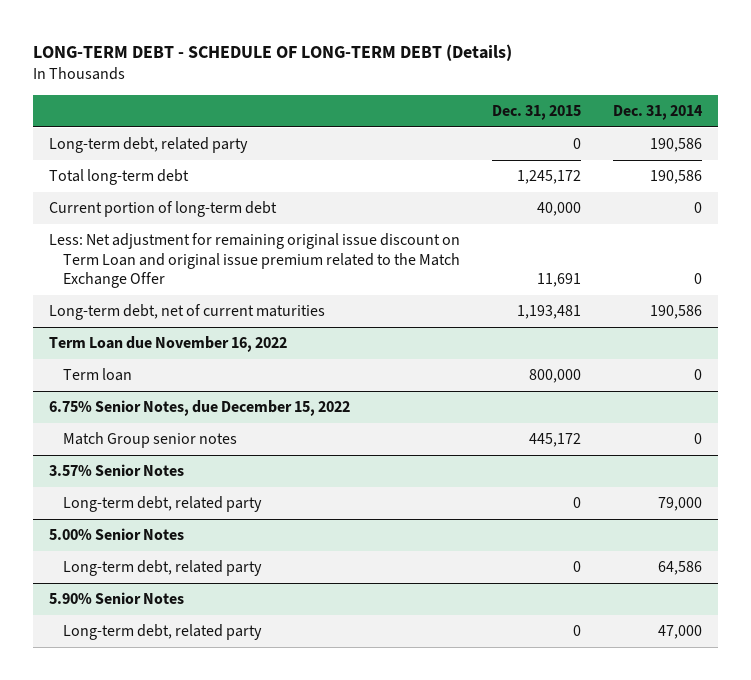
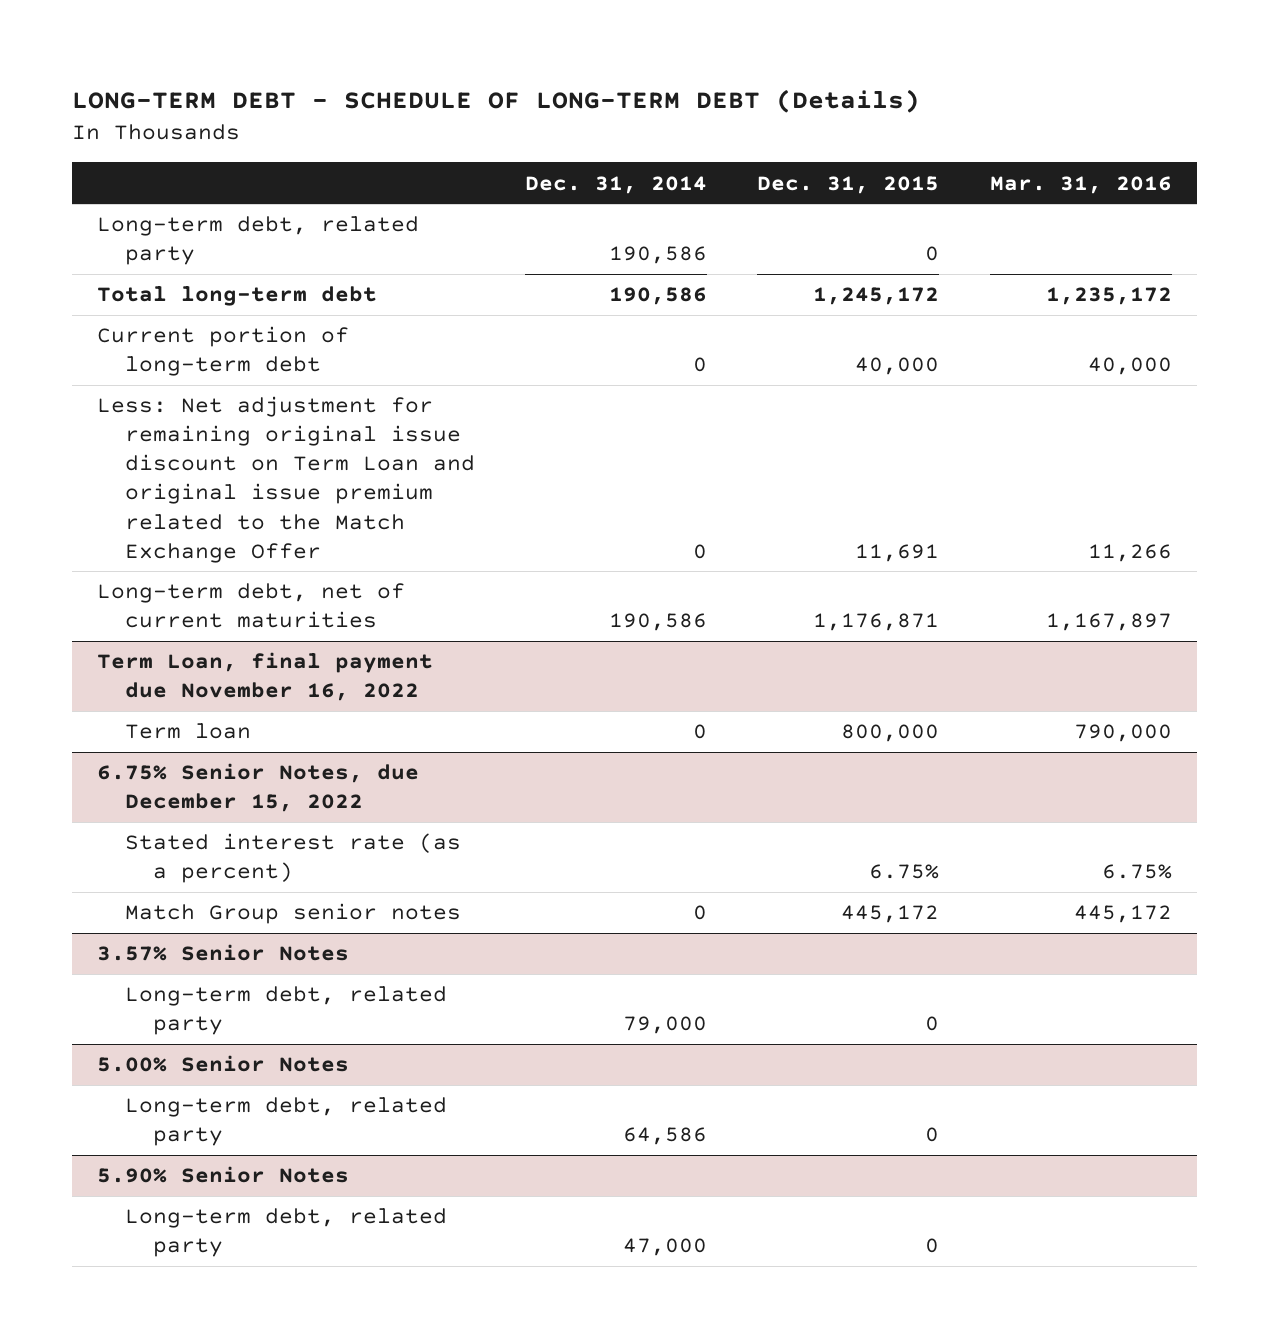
- | Dec. 31, 2015 | Dec. 31, 2014
+ | Dec. 31, 2014 | Dec. 31, 2015 | Mar. 31, 2016
- Long-term debt, net of current maturities | 1,193,481 | 190,586
- Term Loan due November 16, 2022
+ Long-term debt, net of current maturities | 190,586 | 1,176,871 | 1,167,897
+ Term Loan, final payment due November 16, 2022
@ 6.75% Senior Notes, due December 15, 2022
+ Stated interest rate (as a percent) | | 6.75% | 6.75%

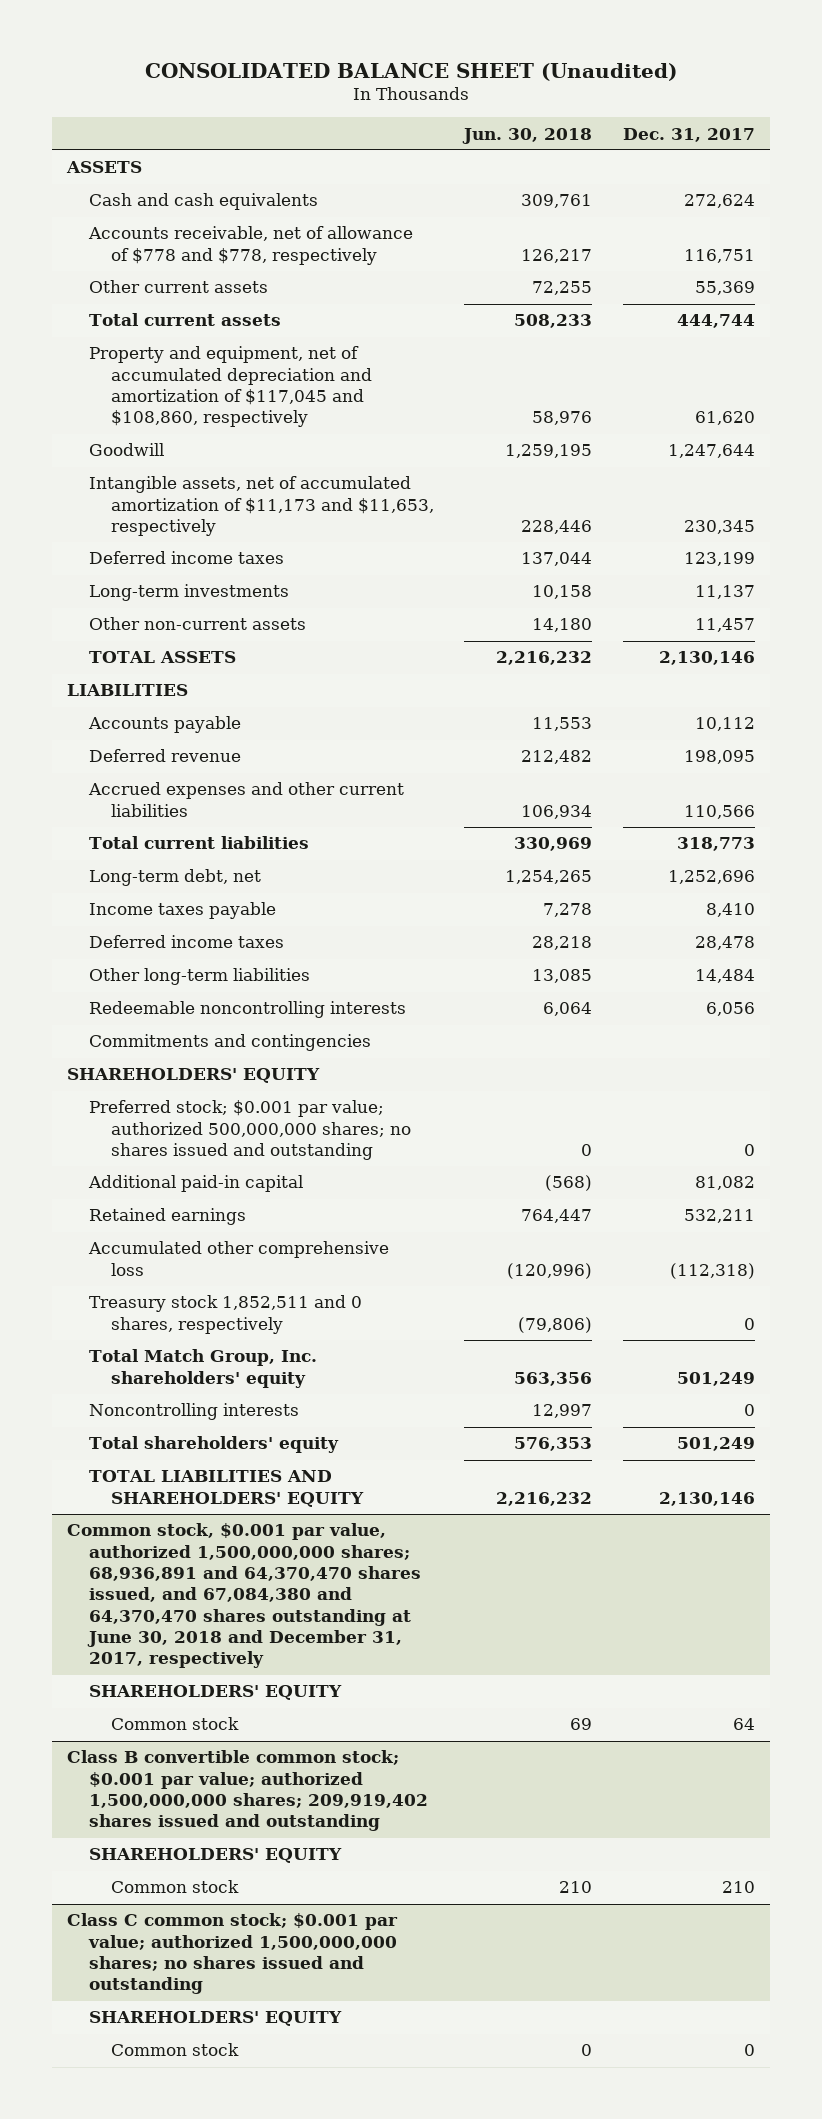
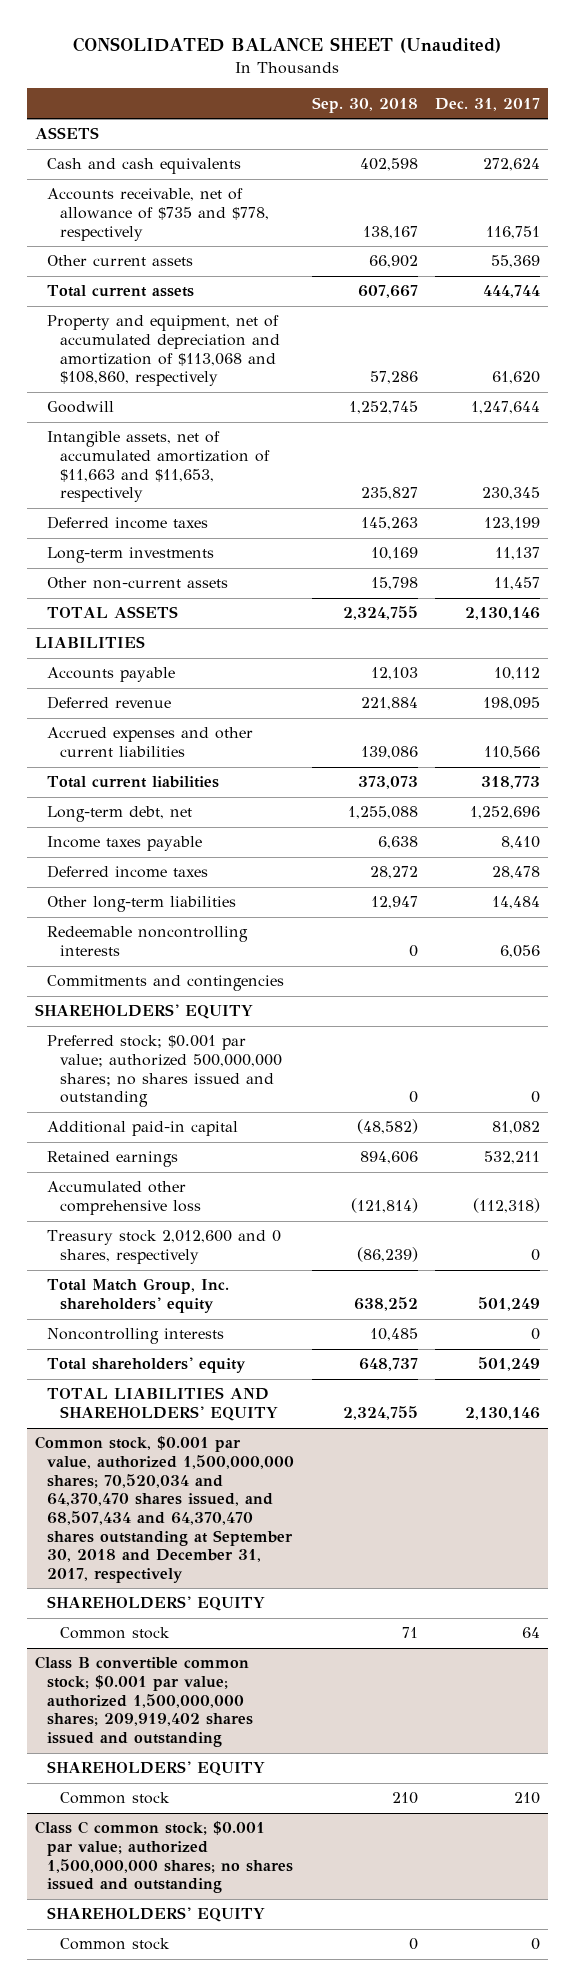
- | Jun. 30, 2018 | Dec. 31, 2017
+ | Sep. 30, 2018 | Dec. 31, 2017
- Accounts receivable, net of allowance of $778 and $778, respectively | 126,217 | 116,751
+ Accounts receivable, net of allowance of $735 and $778, respectively | 138,167 | 116,751
- Property and equipment, net of accumulated depreciation and amortization of $117,045 and $108,860, respectively | 58,976 | 61,620
+ Property and equipment, net of accumulated depreciation and amortization of $113,068 and $108,860, respectively | 57,286 | 61,620
- Intangible assets, net of accumulated amortization of $11,173 and $11,653, respectively | 228,446 | 230,345
+ Intangible assets, net of accumulated amortization of $11,663 and $11,653, respectively | 235,827 | 230,345
- Treasury stock 1,852,511 and 0 shares, respectively | (79,806) | 0
+ Treasury stock 2,012,600 and 0 shares, respectively | (86,239) | 0
- Common stock, $0.001 par value, authorized 1,500,000,000 shares; 68,936,891 and 64,370,470 shares issued, and 67,084,380 and 64,370,470 shares outstanding at June 30, 2018 and December 31, 2017, respectively
+ Common stock, $0.001 par value, authorized 1,500,000,000 shares; 70,520,034 and 64,370,470 shares issued, and 68,507,434 and 64,370,470 shares outstanding at September 30, 2018 and December 31, 2017, respectively

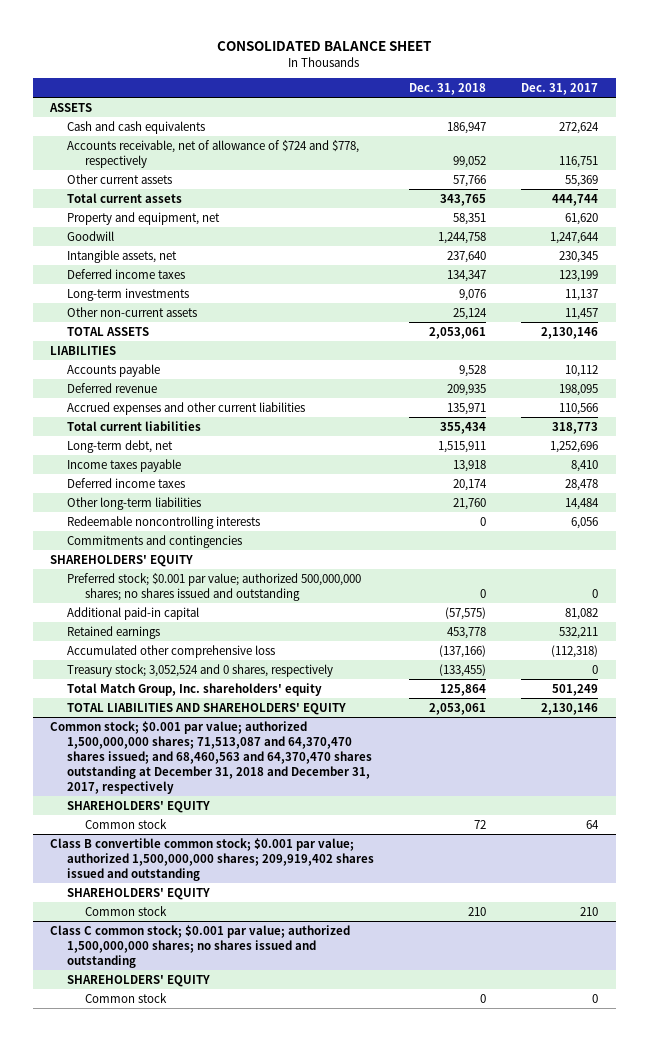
- CONSOLIDATED BALANCE SHEET (Unaudited)
+ CONSOLIDATED BALANCE SHEET
- | Sep. 30, 2018 | Dec. 31, 2017
+ | Dec. 31, 2018 | Dec. 31, 2017
- Accounts receivable, net of allowance of $735 and $778, respectively | 138,167 | 116,751
+ Accounts receivable, net of allowance of $724 and $778, respectively | 99,052 | 116,751
- Property and equipment, net of accumulated depreciation and amortization of $113,068 and $108,860, respectively | 57,286 | 61,620
+ Property and equipment, net | 58,351 | 61,620
- Intangible assets, net of accumulated amortization of $11,663 and $11,653, respectively | 235,827 | 230,345
+ Intangible assets, net | 237,640 | 230,345
- Treasury stock 2,012,600 and 0 shares, respectively | (86,239) | 0
+ Treasury stock; 3,052,524 and 0 shares, respectively | (133,455) | 0
- Noncontrolling interests | 10,485 | 0
- Total shareholders' equity | 648,737 | 501,249
- Common stock, $0.001 par value, authorized 1,500,000,000 shares; 70,520,034 and 64,370,470 shares issued, and 68,507,434 and 64,370,470 shares outstanding at September 30, 2018 and December 31, 2017, respectively
+ Common stock; $0.001 par value; authorized 1,500,000,000 shares; 71,513,087 and 64,370,470 shares issued; and 68,460,563 and 64,370,470 shares outstanding at December 31, 2018 and December 31, 2017, respectively

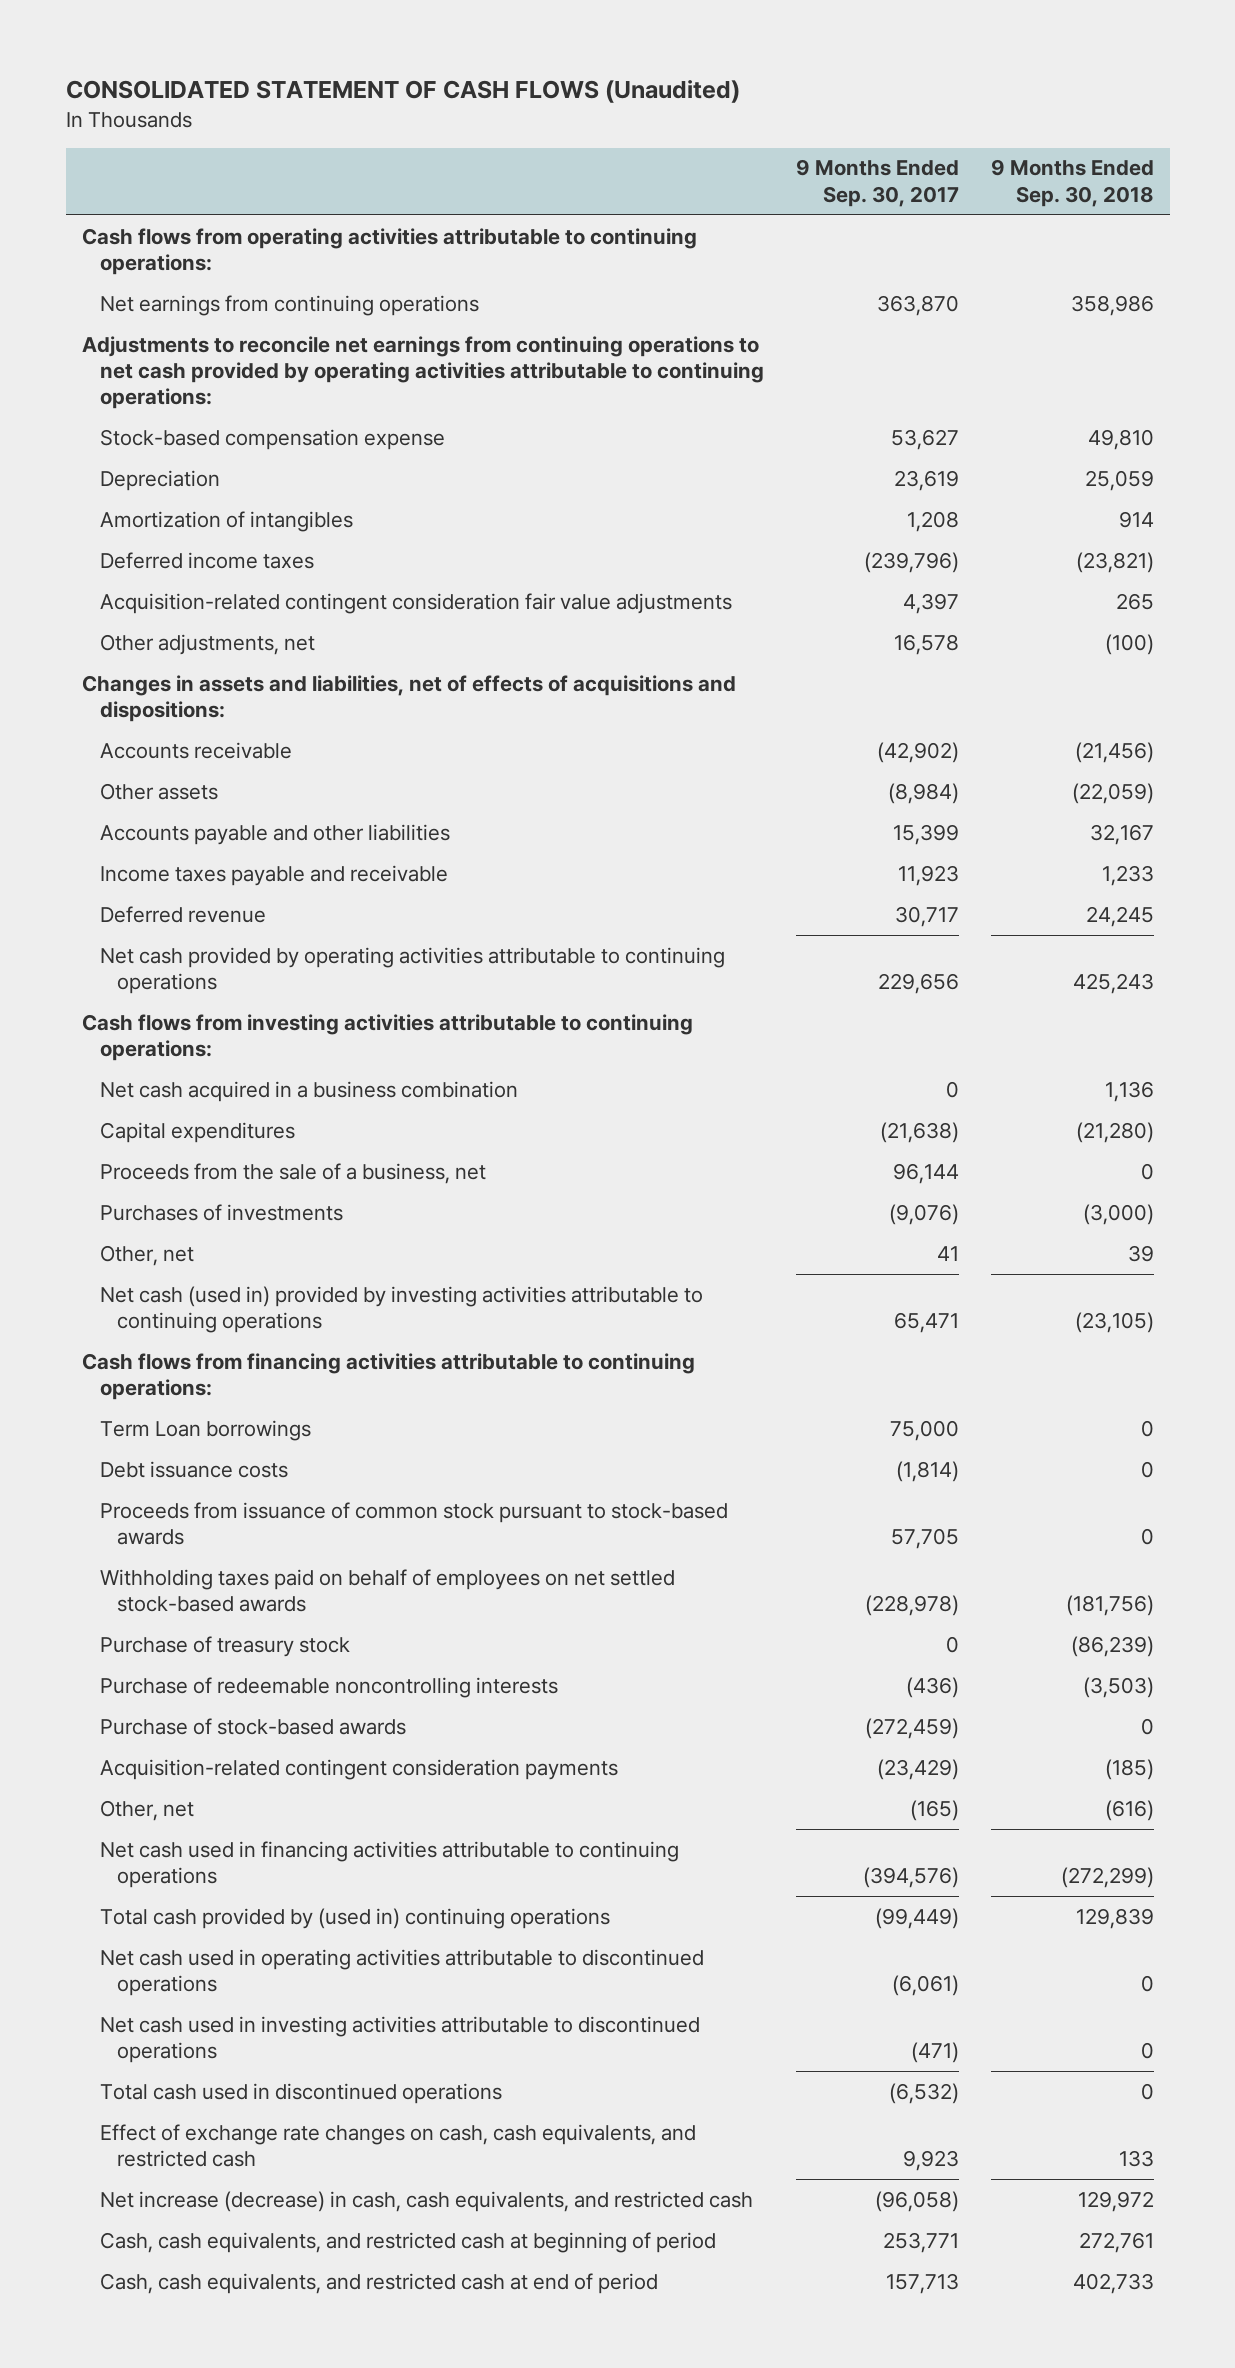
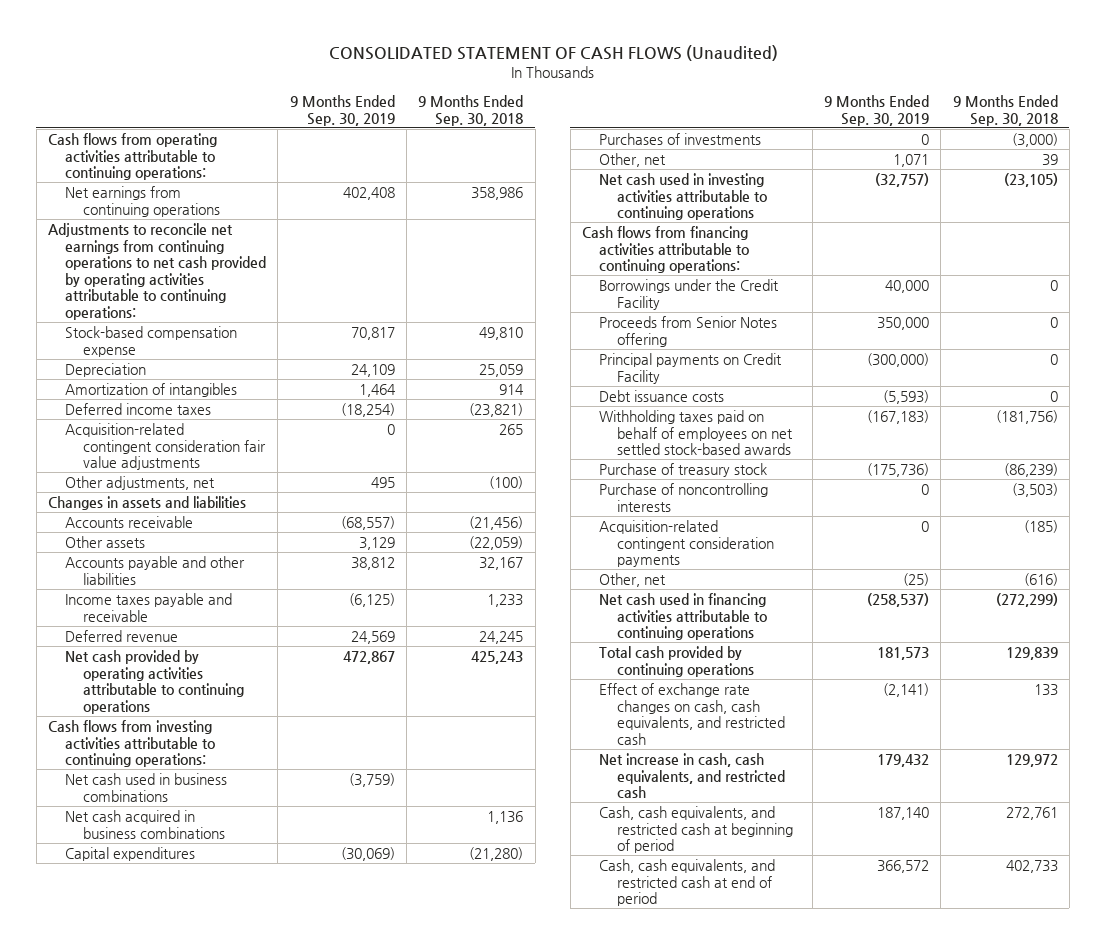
- | 9 Months Ended Sep. 30, 2017 | 9 Months Ended Sep. 30, 2018
+ | 9 Months Ended Sep. 30, 2019 | 9 Months Ended Sep. 30, 2018
- Changes in assets and liabilities, net of effects of acquisitions and dispositions:
+ Changes in assets and liabilities
- Net cash acquired in a business combination | 0 | 1,136
+ Net cash used in business combinations | (3,759) |
+ Net cash acquired in business combinations | | 1,136
- Proceeds from the sale of a business, net | 96,144 | 0
- Net cash (used in) provided by investing activities attributable to continuing operations | 65,471 | (23,105)
+ Net cash used in investing activities attributable to continuing operations | (32,757) | (23,105)
- Term Loan borrowings | 75,000 | 0
+ Borrowings under the Credit Facility | 40,000 | 0
+ Proceeds from Senior Notes offering | 350,000 | 0
+ Principal payments on Credit Facility | (300,000) | 0
- Proceeds from issuance of common stock pursuant to stock-based awards | 57,705 | 0
- Purchase of redeemable noncontrolling interests | (436) | (3,503)
- Purchase of stock-based awards | (272,459) | 0
+ Purchase of noncontrolling interests | 0 | (3,503)
- Total cash provided by (used in) continuing operations | (99,449) | 129,839
- Net cash used in operating activities attributable to discontinued operations | (6,061) | 0
- Net cash used in investing activities attributable to discontinued operations | (471) | 0
- Total cash used in discontinued operations | (6,532) | 0
+ Total cash provided by continuing operations | 181,573 | 129,839
- Net increase (decrease) in cash, cash equivalents, and restricted cash | (96,058) | 129,972
+ Net increase in cash, cash equivalents, and restricted cash | 179,432 | 129,972

